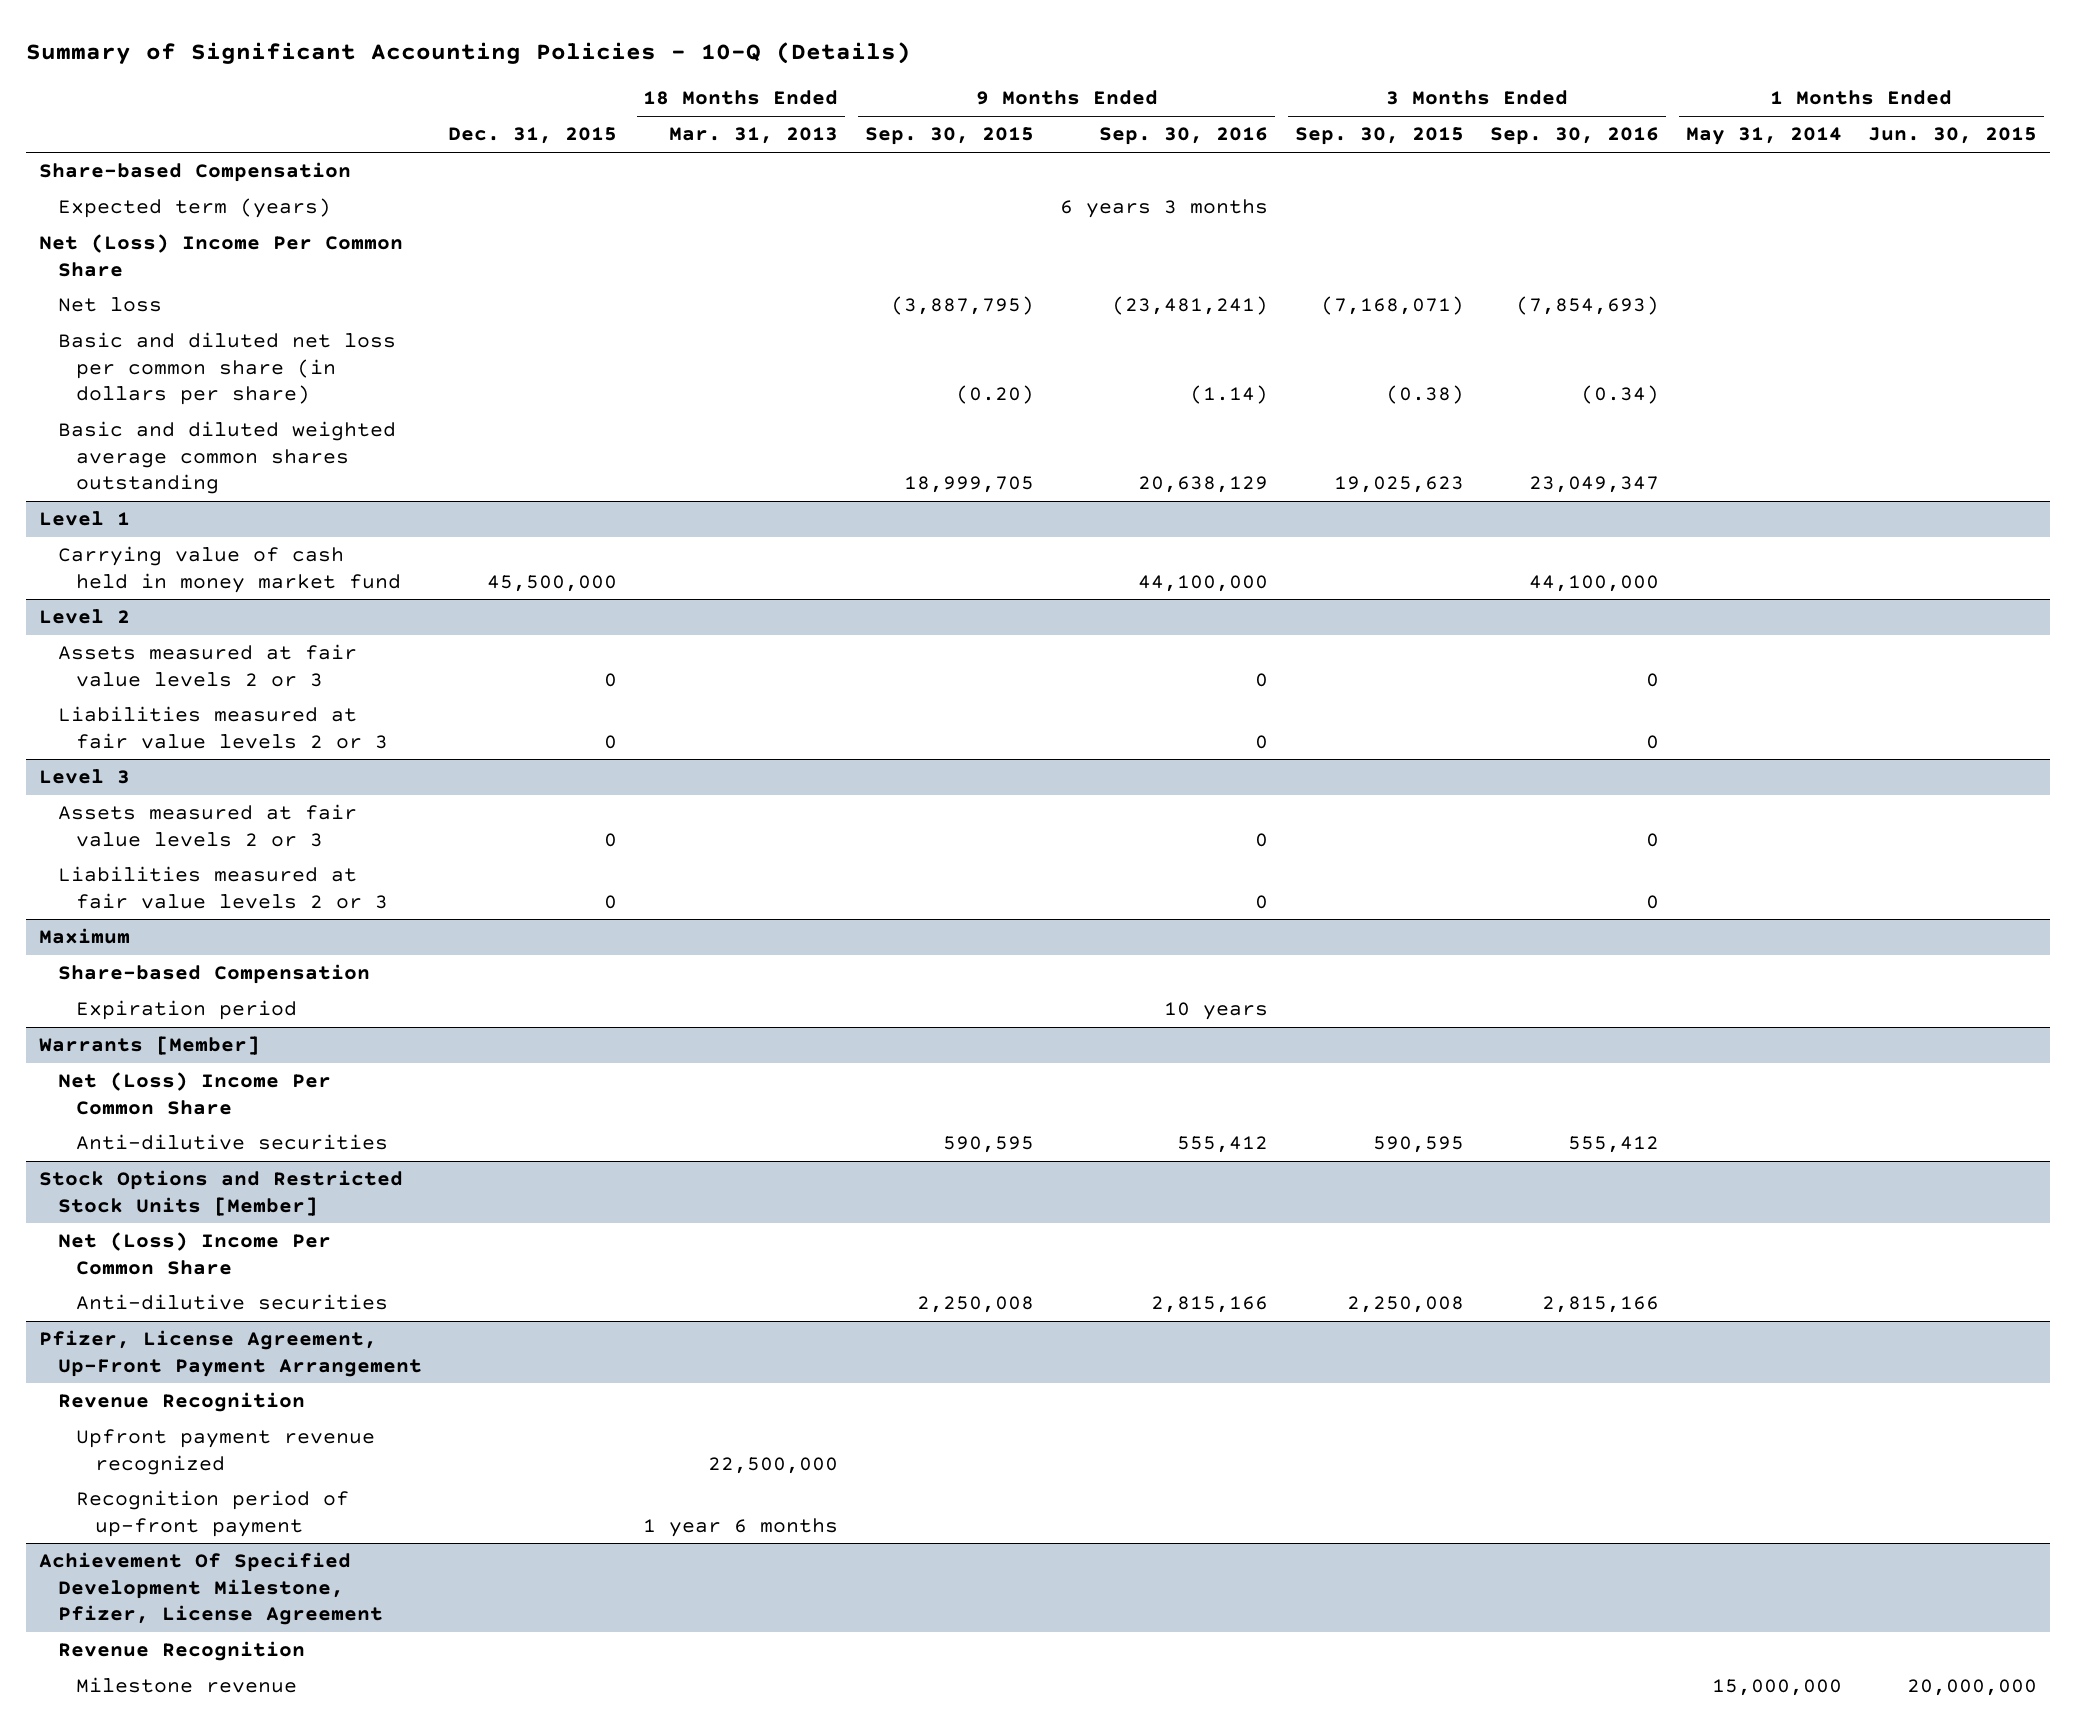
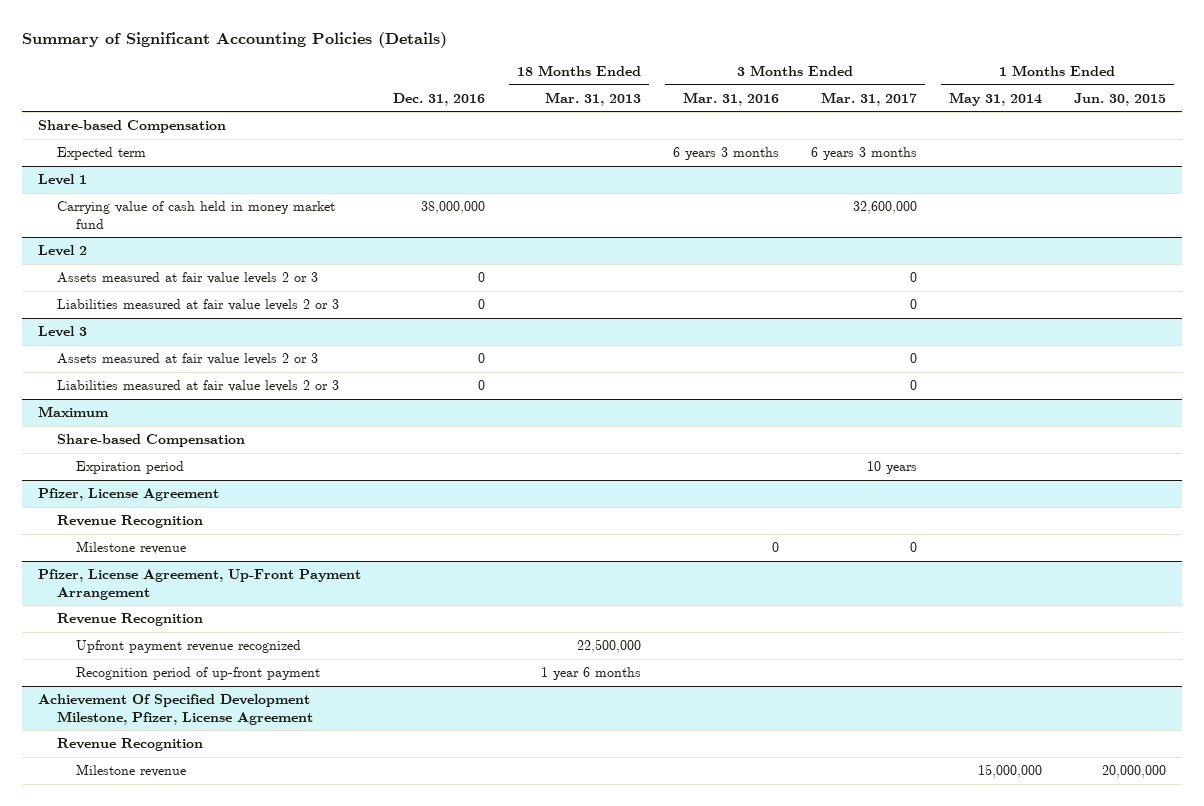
- Summary of Significant Accounting Policies - 10-Q (Details)
+ Summary of Significant Accounting Policies (Details)
- | Dec. 31, 2015 | 18 Months Ended Mar. 31, 2013 | 9 Months Ended Sep. 30, 2015 | 9 Months Ended Sep. 30, 2016 | 3 Months Ended Sep. 30, 2015 | 3 Months Ended Sep. 30, 2016 | 1 Months Ended May 31, 2014 | 1 Months Ended Jun. 30, 2015
+ | Dec. 31, 2016 | 18 Months Ended Mar. 31, 2013 | 3 Months Ended Mar. 31, 2016 | 3 Months Ended Mar. 31, 2017 | 1 Months Ended May 31, 2014 | 1 Months Ended Jun. 30, 2015
- Expected term (years) | | | | 6 years 3 months | | | |
- Net (Loss) Income Per Common Share
- Net loss | | | (3,887,795) | (23,481,241) | (7,168,071) | (7,854,693) | |
- Basic and diluted net loss per common share (in dollars per share) | | | (0.20) | (1.14) | (0.38) | (0.34) | |
- Basic and diluted weighted average common shares outstanding | | | 18,999,705 | 20,638,129 | 19,025,623 | 23,049,347 | |
+ Expected term | | | 6 years 3 months | 6 years 3 months | |
- Warrants [Member]
- Net (Loss) Income Per Common Share
- Anti-dilutive securities | | | 590,595 | 555,412 | 590,595 | 555,412 | |
- Stock Options and Restricted Stock Units [Member]
- Net (Loss) Income Per Common Share
- Anti-dilutive securities | | | 2,250,008 | 2,815,166 | 2,250,008 | 2,815,166 | |
+ Pfizer, License Agreement
+ Revenue Recognition
+ Milestone revenue | | | 0 | 0 | |

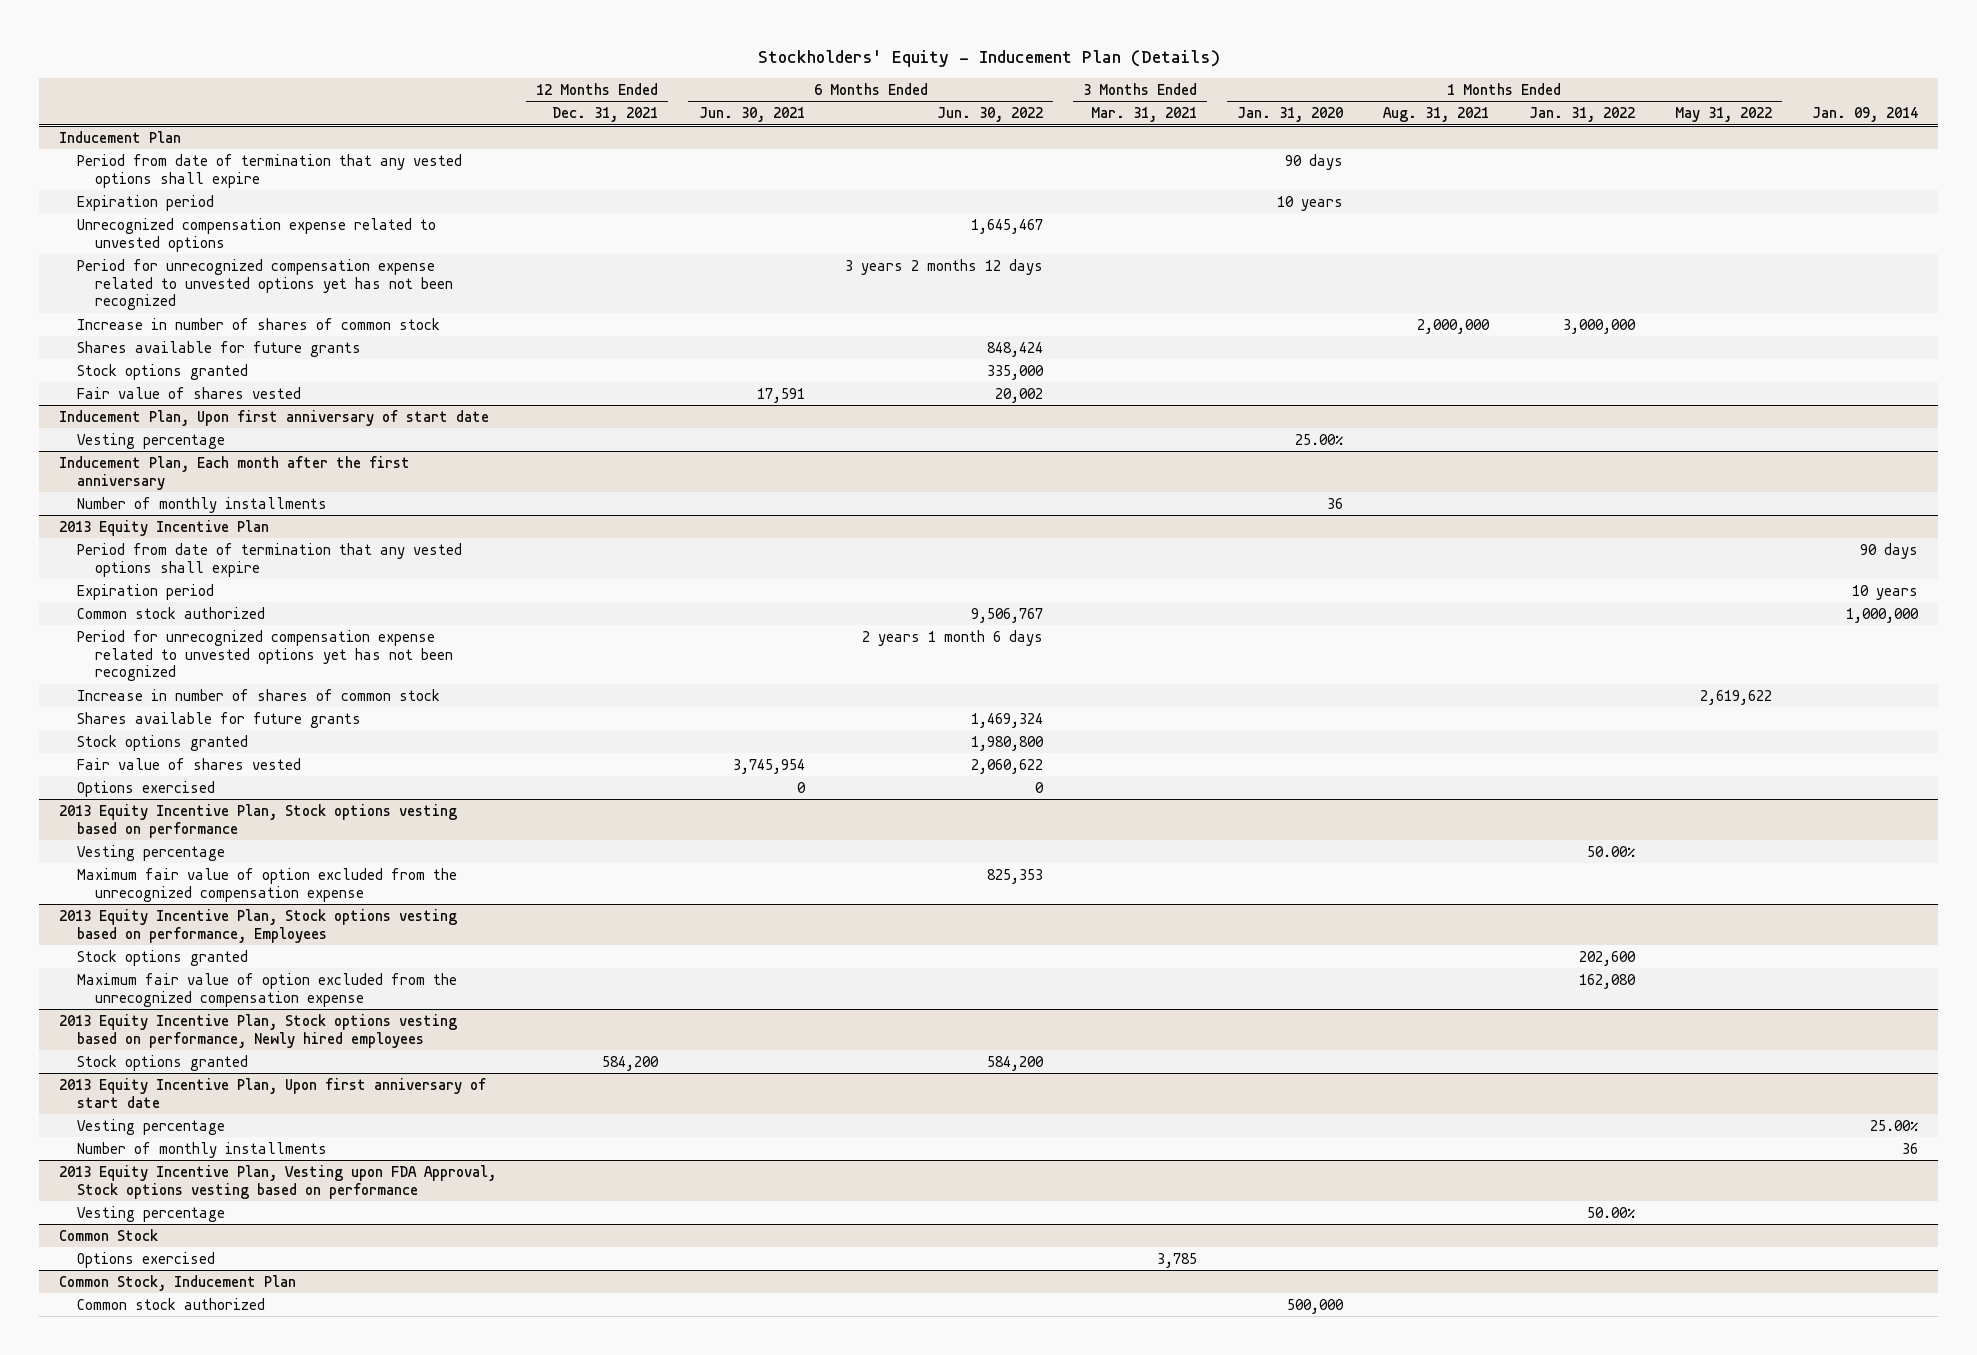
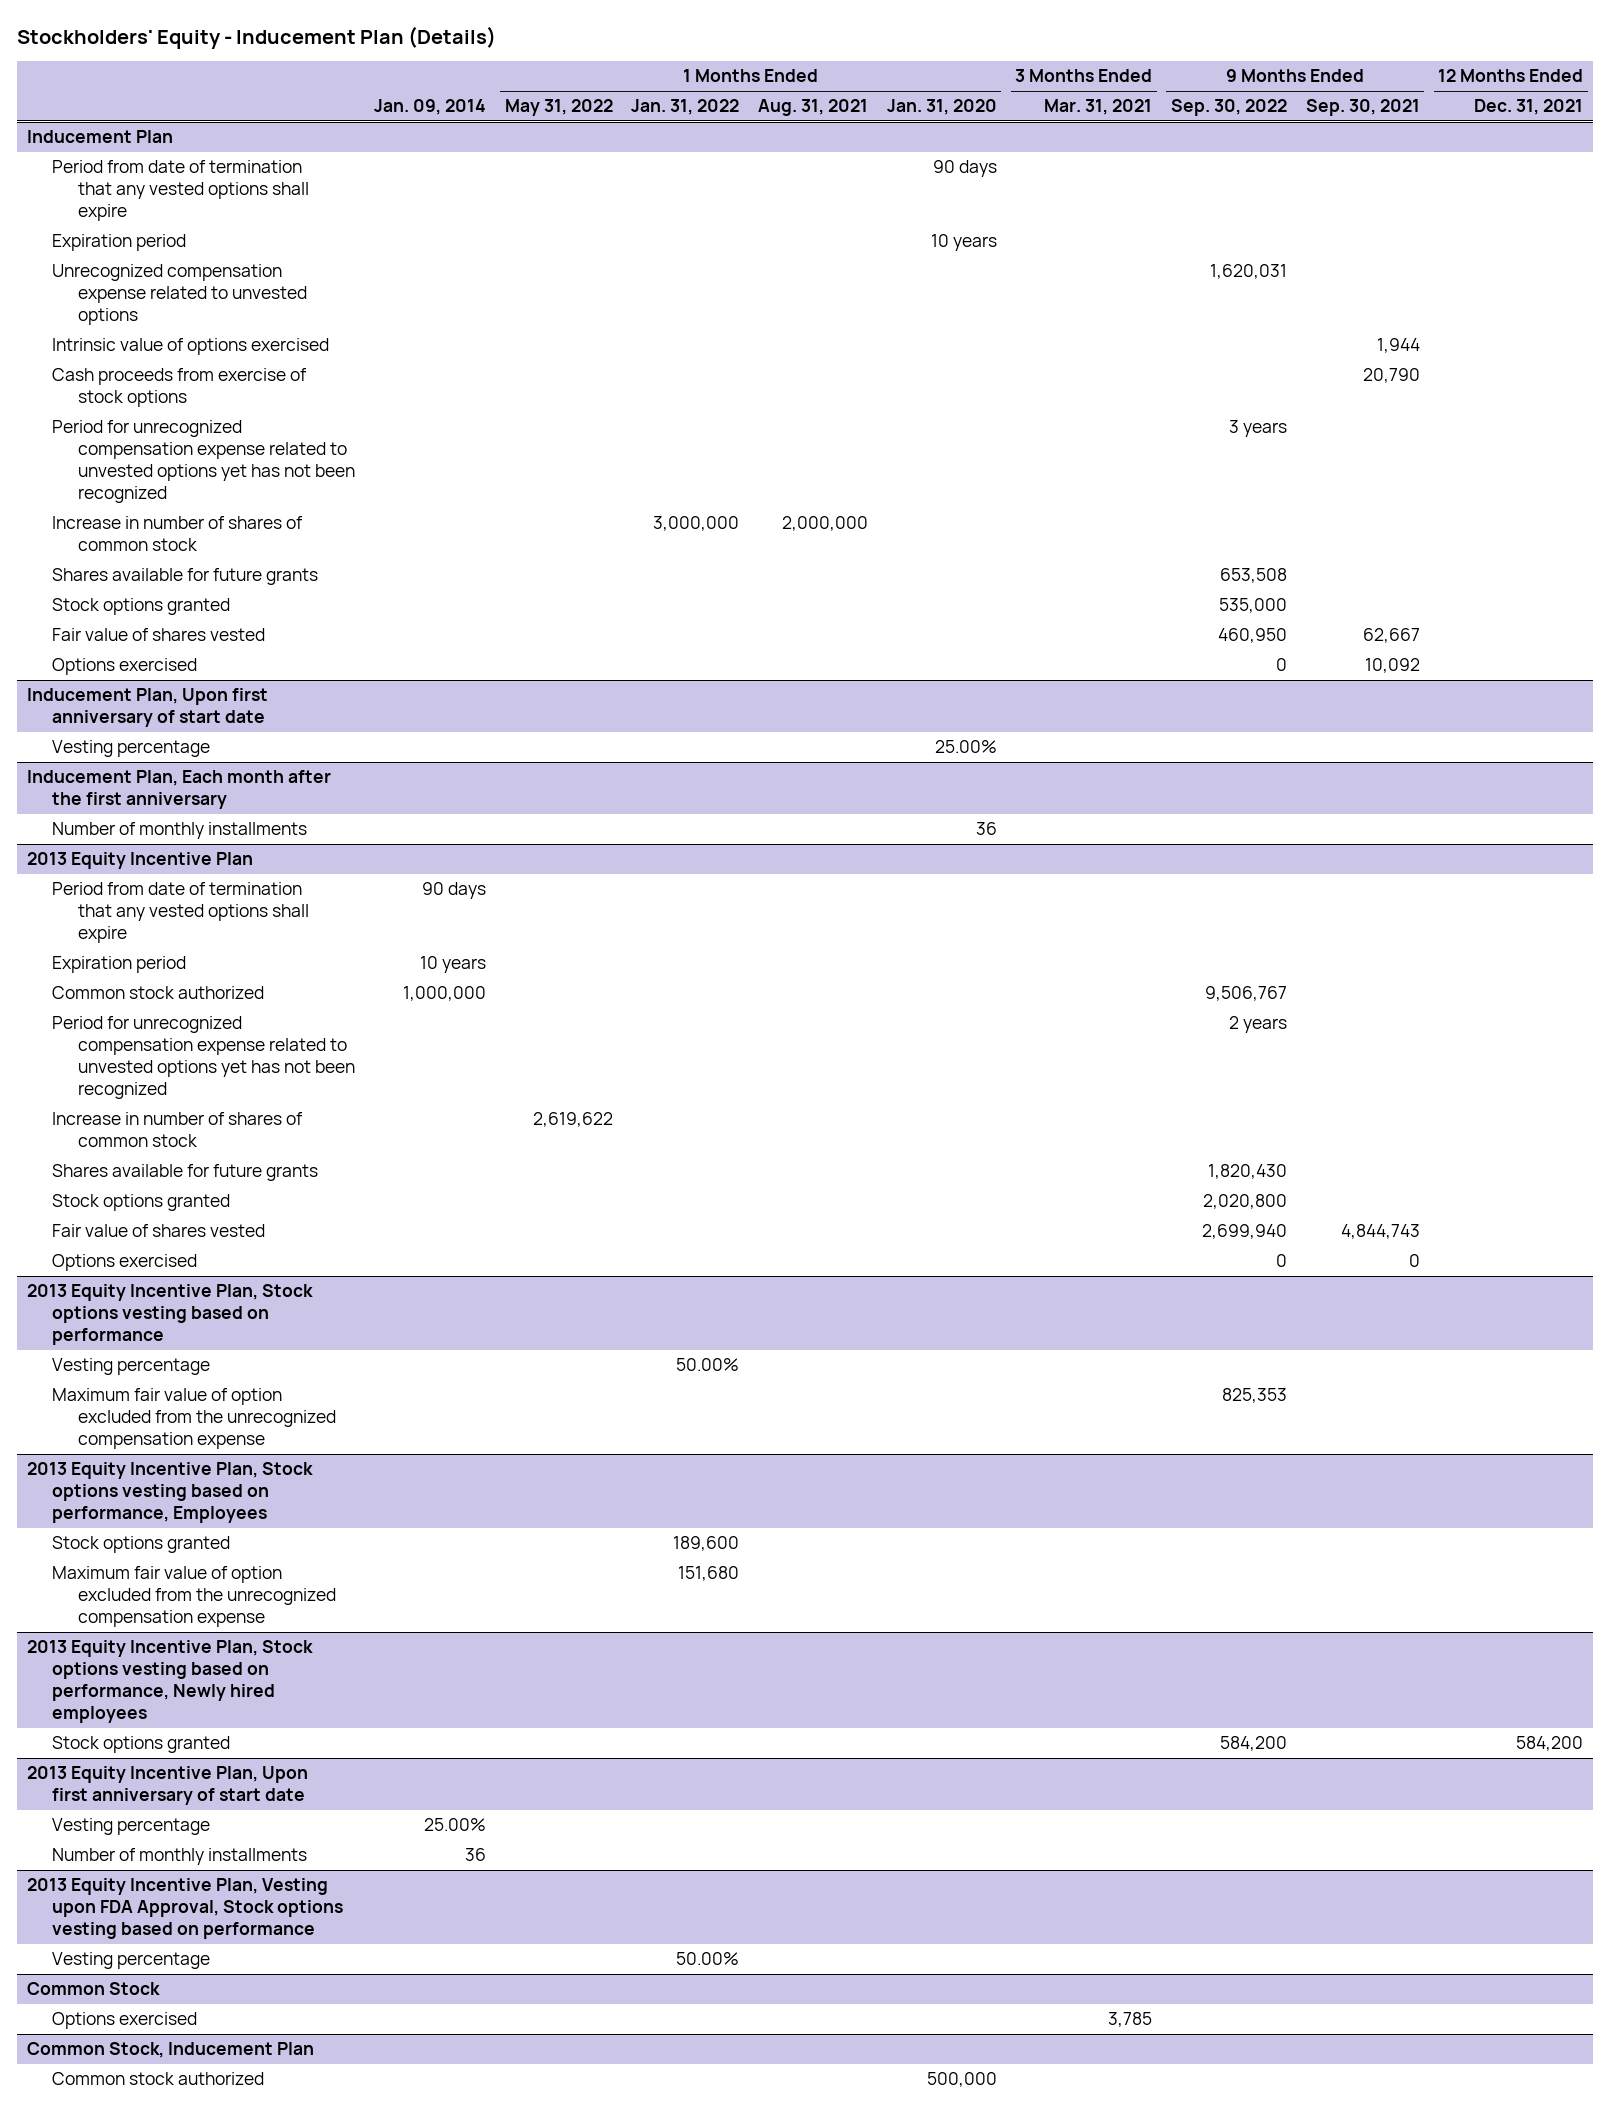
- | 12 Months Ended Dec. 31, 2021 | 6 Months Ended Jun. 30, 2021 | 6 Months Ended Jun. 30, 2022 | 3 Months Ended Mar. 31, 2021 | 1 Months Ended Jan. 31, 2020 | 1 Months Ended Aug. 31, 2021 | 1 Months Ended Jan. 31, 2022 | 1 Months Ended May 31, 2022 | Jan. 09, 2014
+ | Jan. 09, 2014 | 1 Months Ended May 31, 2022 | 1 Months Ended Jan. 31, 2022 | 1 Months Ended Aug. 31, 2021 | 1 Months Ended Jan. 31, 2020 | 3 Months Ended Mar. 31, 2021 | 9 Months Ended Sep. 30, 2022 | 9 Months Ended Sep. 30, 2021 | 12 Months Ended Dec. 31, 2021
@ Inducement Plan
+ Intrinsic value of options exercised | | | | | | | | 1,944 |
+ Cash proceeds from exercise of stock options | | | | | | | | 20,790 |
+ Options exercised | | | | | | | 0 | 10,092 |
@ 2013 Equity Incentive Plan, Stock options vesting based on performance, Employees
- Stock options granted | | | | | | | 202,600 | |
- Maximum fair value of option excluded from the unrecognized compensation expense | | | | | | | 162,080 | |
+ Stock options granted | | | 189,600 | | | | | |
+ Maximum fair value of option excluded from the unrecognized compensation expense | | | 151,680 | | | | | |

